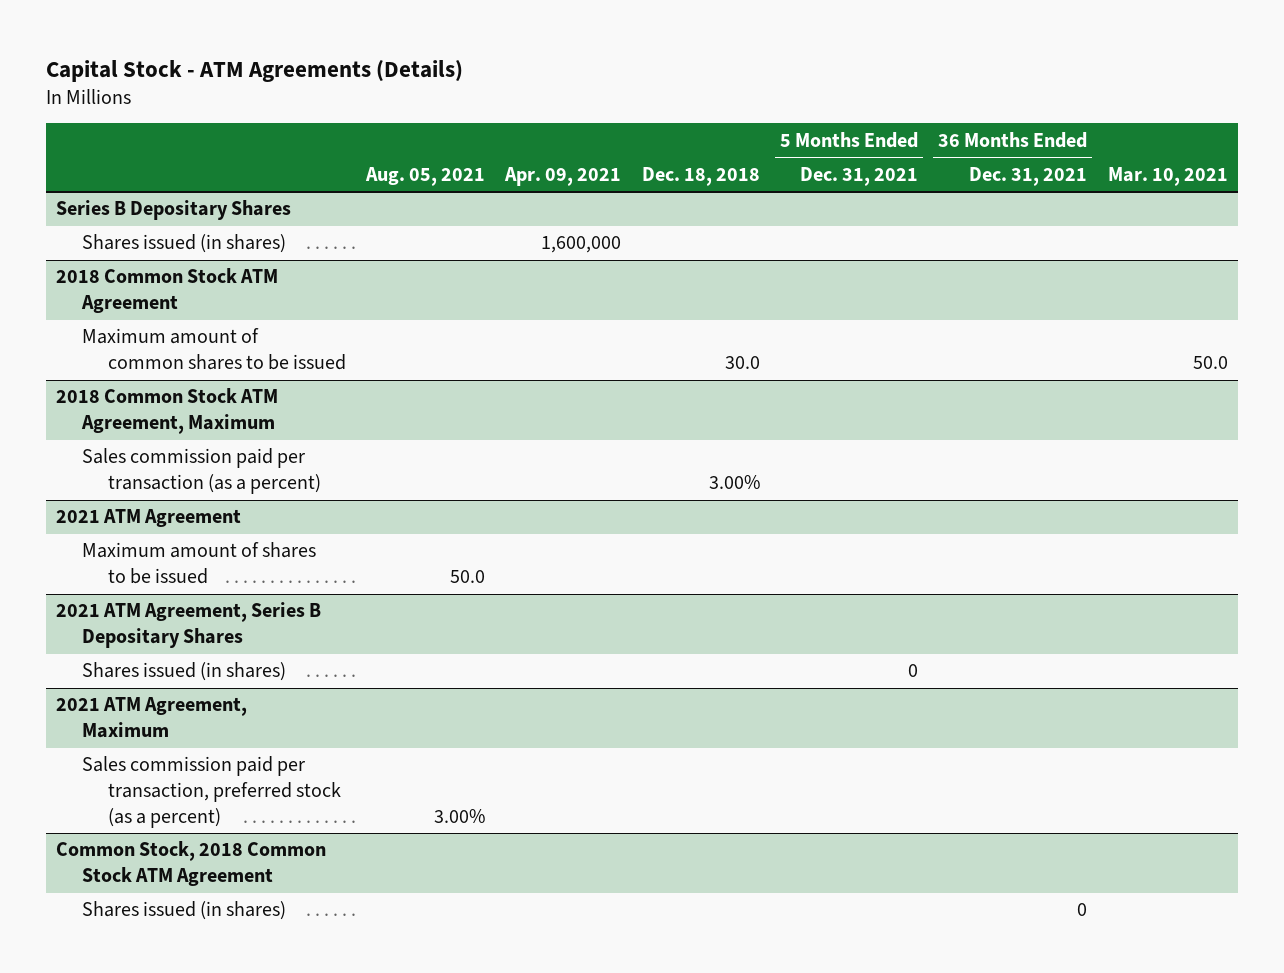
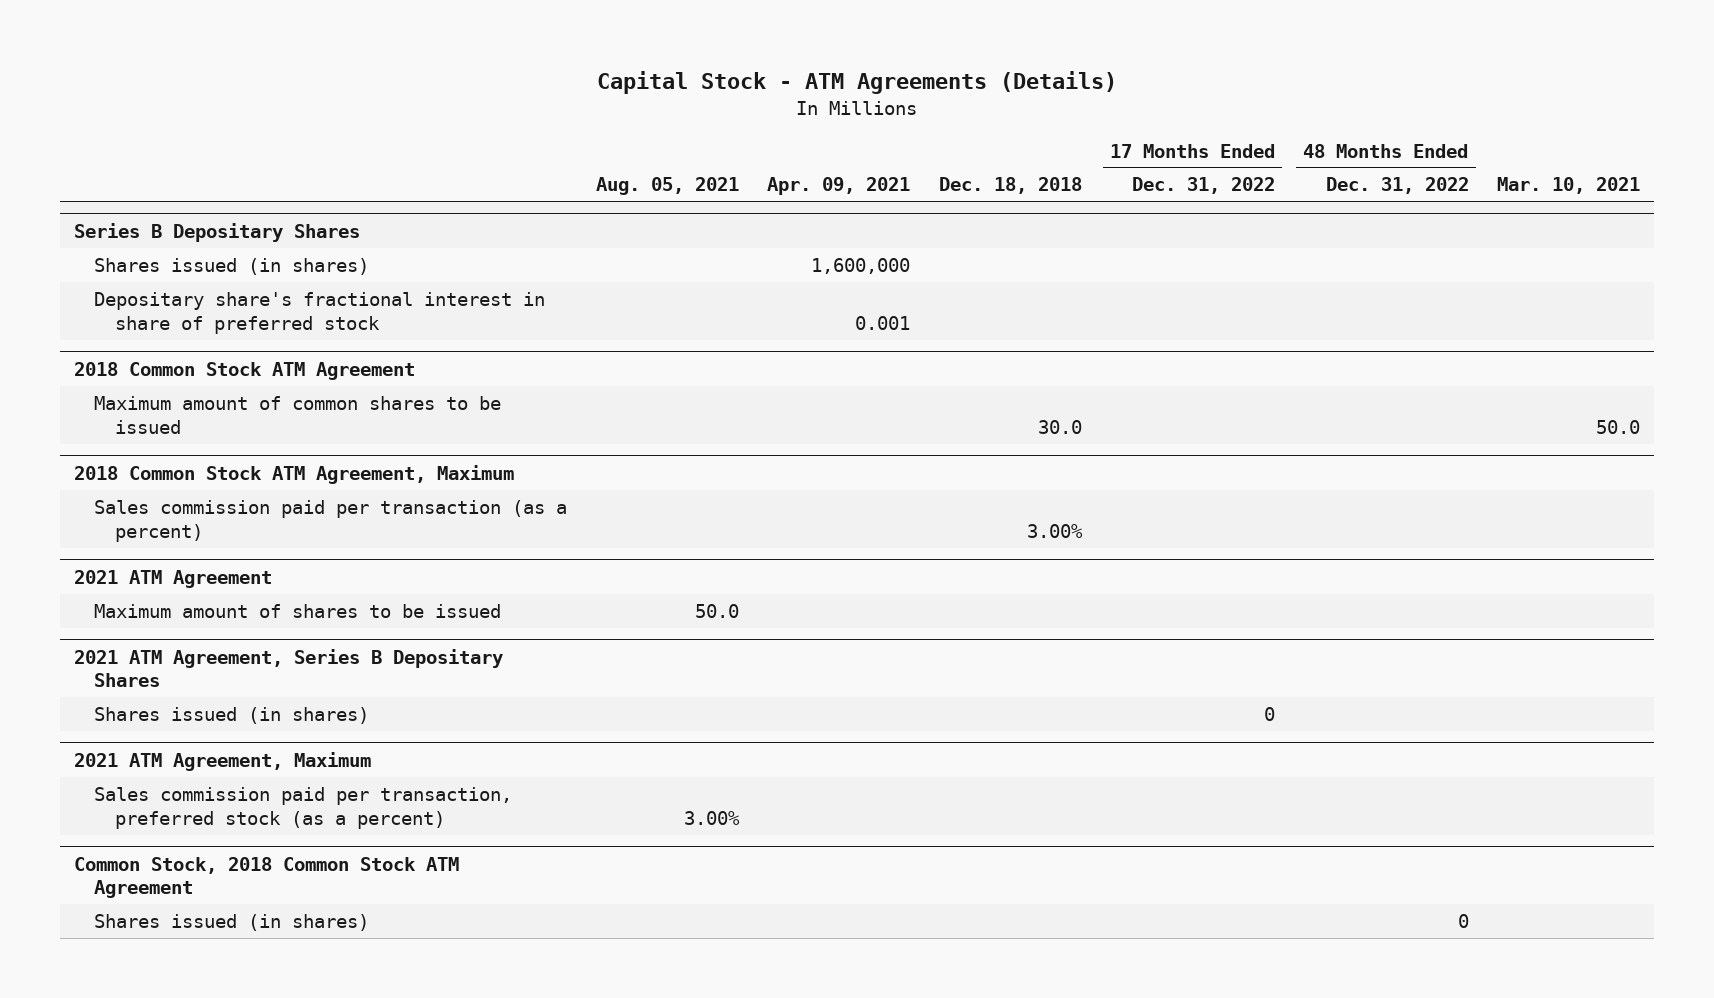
- | Aug. 05, 2021 | Apr. 09, 2021 | Dec. 18, 2018 | 5 Months Ended Dec. 31, 2021 | 36 Months Ended Dec. 31, 2021 | Mar. 10, 2021
+ | Aug. 05, 2021 | Apr. 09, 2021 | Dec. 18, 2018 | 17 Months Ended Dec. 31, 2022 | 48 Months Ended Dec. 31, 2022 | Mar. 10, 2021
@ Series B Depositary Shares
+ Depositary share's fractional interest in share of preferred stock | | 0.001 | | | |

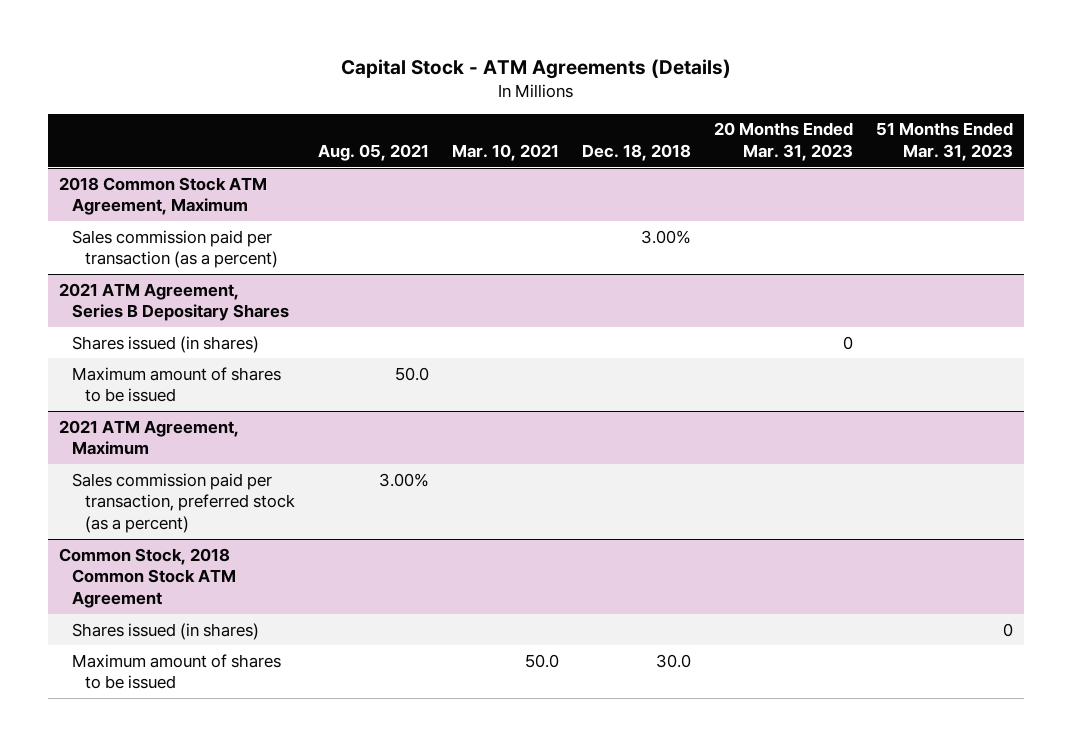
- | Aug. 05, 2021 | Apr. 09, 2021 | Dec. 18, 2018 | 17 Months Ended Dec. 31, 2022 | 48 Months Ended Dec. 31, 2022 | Mar. 10, 2021
+ | Aug. 05, 2021 | Mar. 10, 2021 | Dec. 18, 2018 | 20 Months Ended Mar. 31, 2023 | 51 Months Ended Mar. 31, 2023
- Series B Depositary Shares
- Shares issued (in shares) | | 1,600,000 | | | |
- Depositary share's fractional interest in share of preferred stock | | 0.001 | | | |
- 2018 Common Stock ATM Agreement
- Maximum amount of common shares to be issued | | | 30.0 | | | 50.0
- 2021 ATM Agreement
- Maximum amount of shares to be issued | 50.0 | | | | |
@ 2021 ATM Agreement, Series B Depositary Shares
+ Maximum amount of shares to be issued | 50.0 | | | |
@ Common Stock, 2018 Common Stock ATM Agreement
+ Maximum amount of shares to be issued | | 50.0 | 30.0 | |

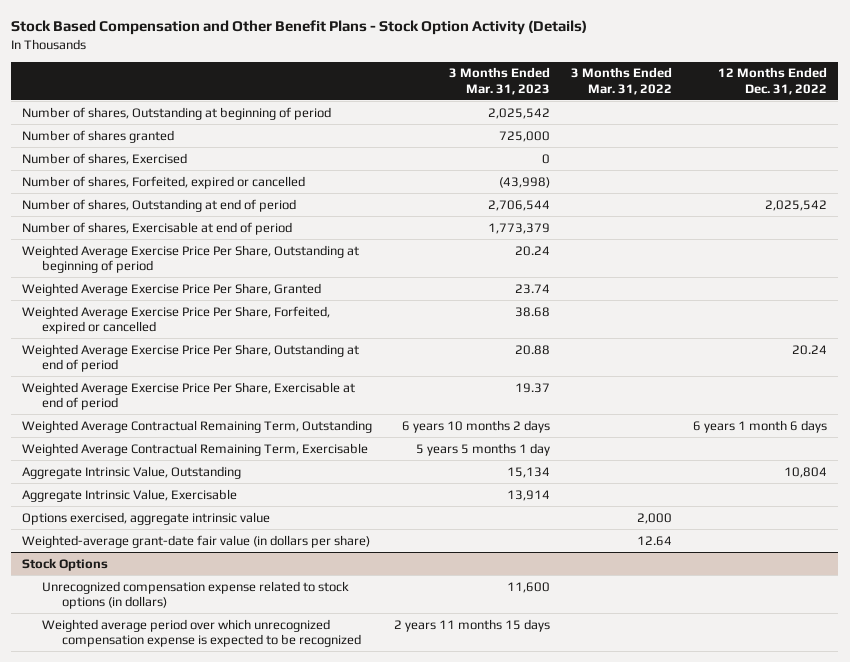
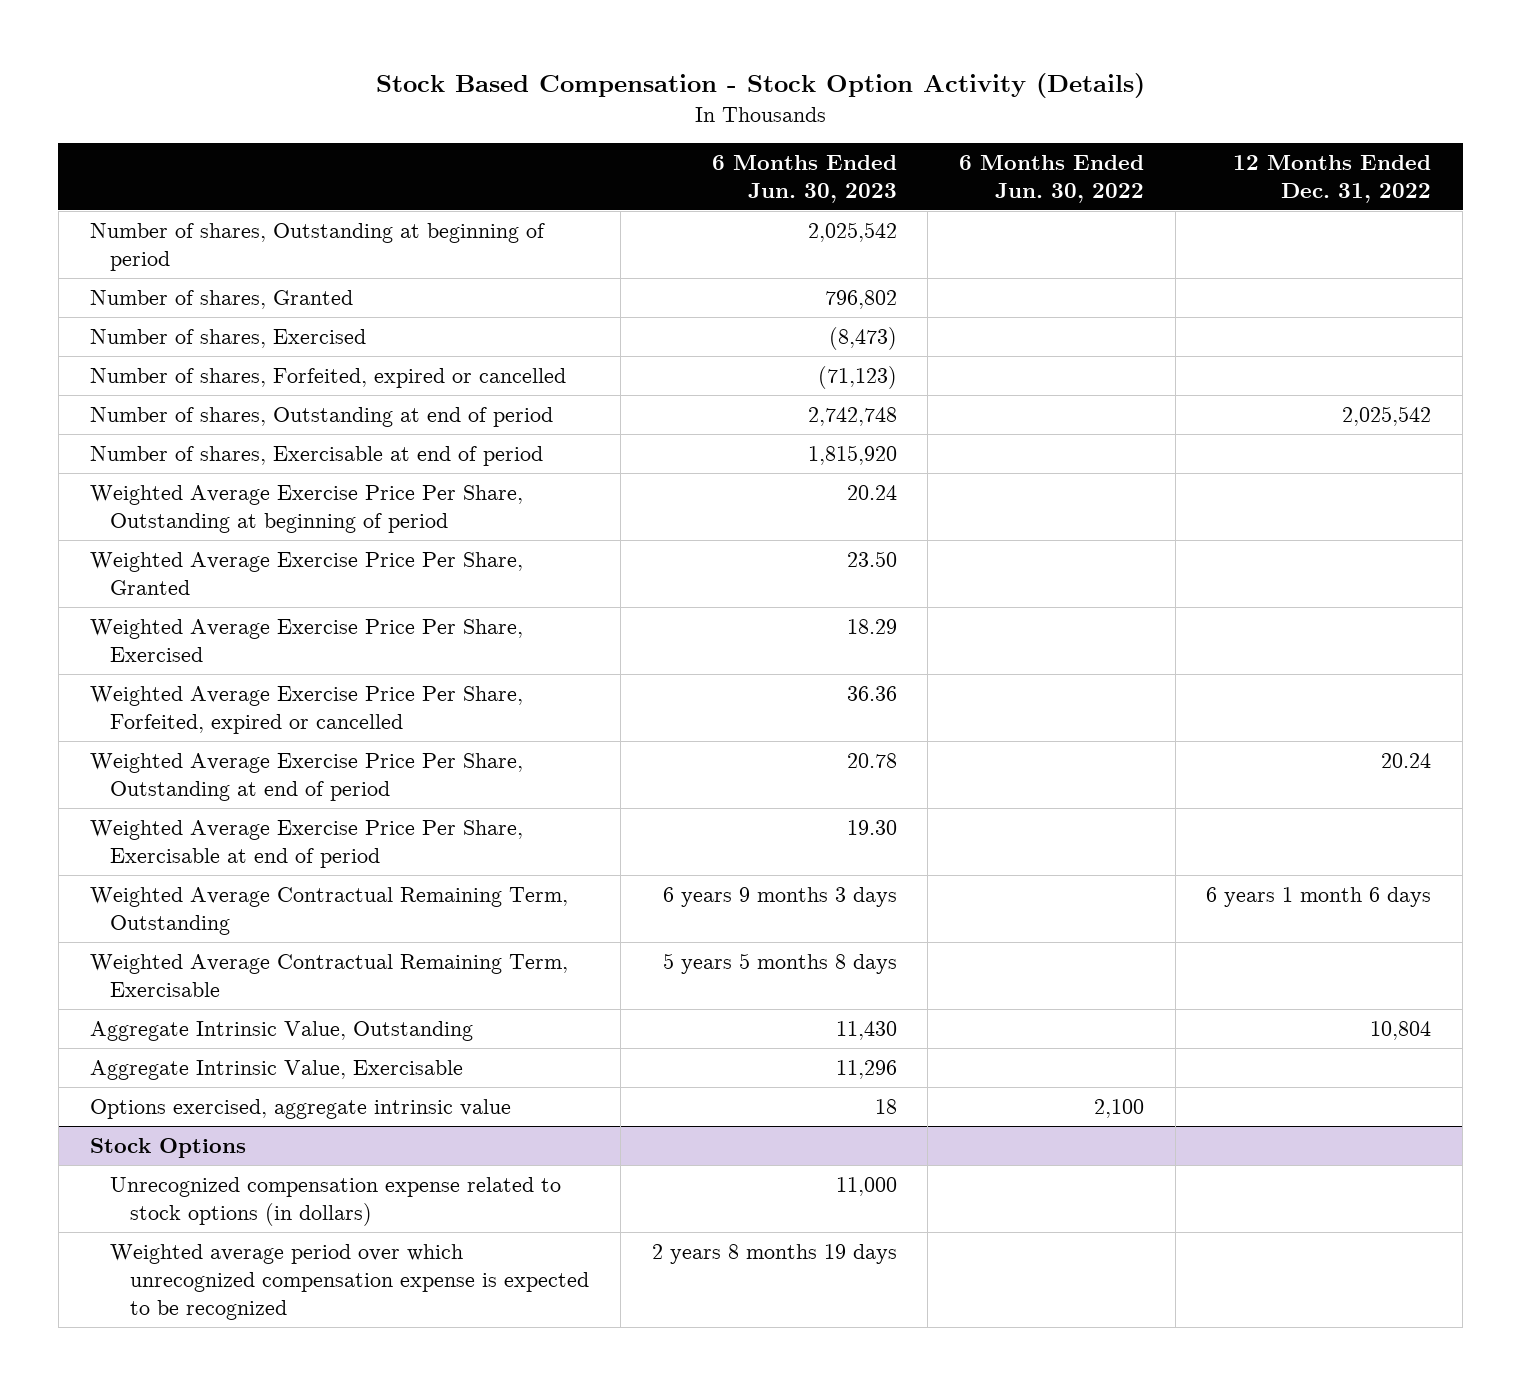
- Stock Based Compensation and Other Benefit Plans - Stock Option Activity (Details)
+ Stock Based Compensation - Stock Option Activity (Details)
- | 3 Months Ended Mar. 31, 2023 | 3 Months Ended Mar. 31, 2022 | 12 Months Ended Dec. 31, 2022
+ | 6 Months Ended Jun. 30, 2023 | 6 Months Ended Jun. 30, 2022 | 12 Months Ended Dec. 31, 2022
- Number of shares granted | 725,000 | |
+ Number of shares, Granted | 796,802 | |
+ Weighted Average Exercise Price Per Share, Exercised | 18.29 | |
- Weighted-average grant-date fair value (in dollars per share) | | 12.64 |

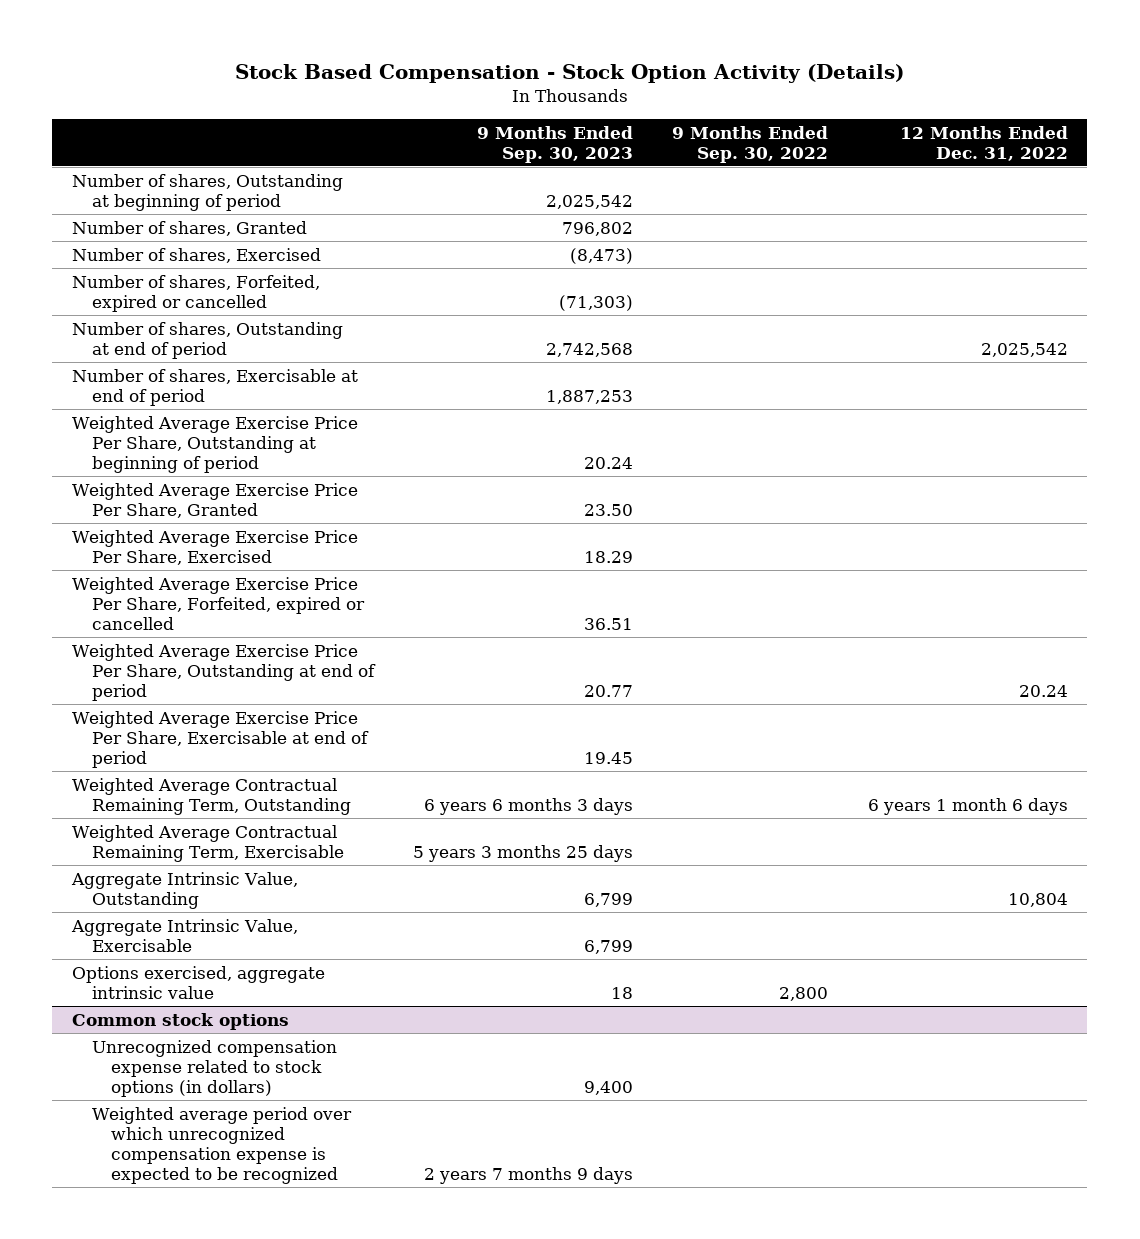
- | 6 Months Ended Jun. 30, 2023 | 6 Months Ended Jun. 30, 2022 | 12 Months Ended Dec. 31, 2022
+ | 9 Months Ended Sep. 30, 2023 | 9 Months Ended Sep. 30, 2022 | 12 Months Ended Dec. 31, 2022
- Stock Options
+ Common stock options

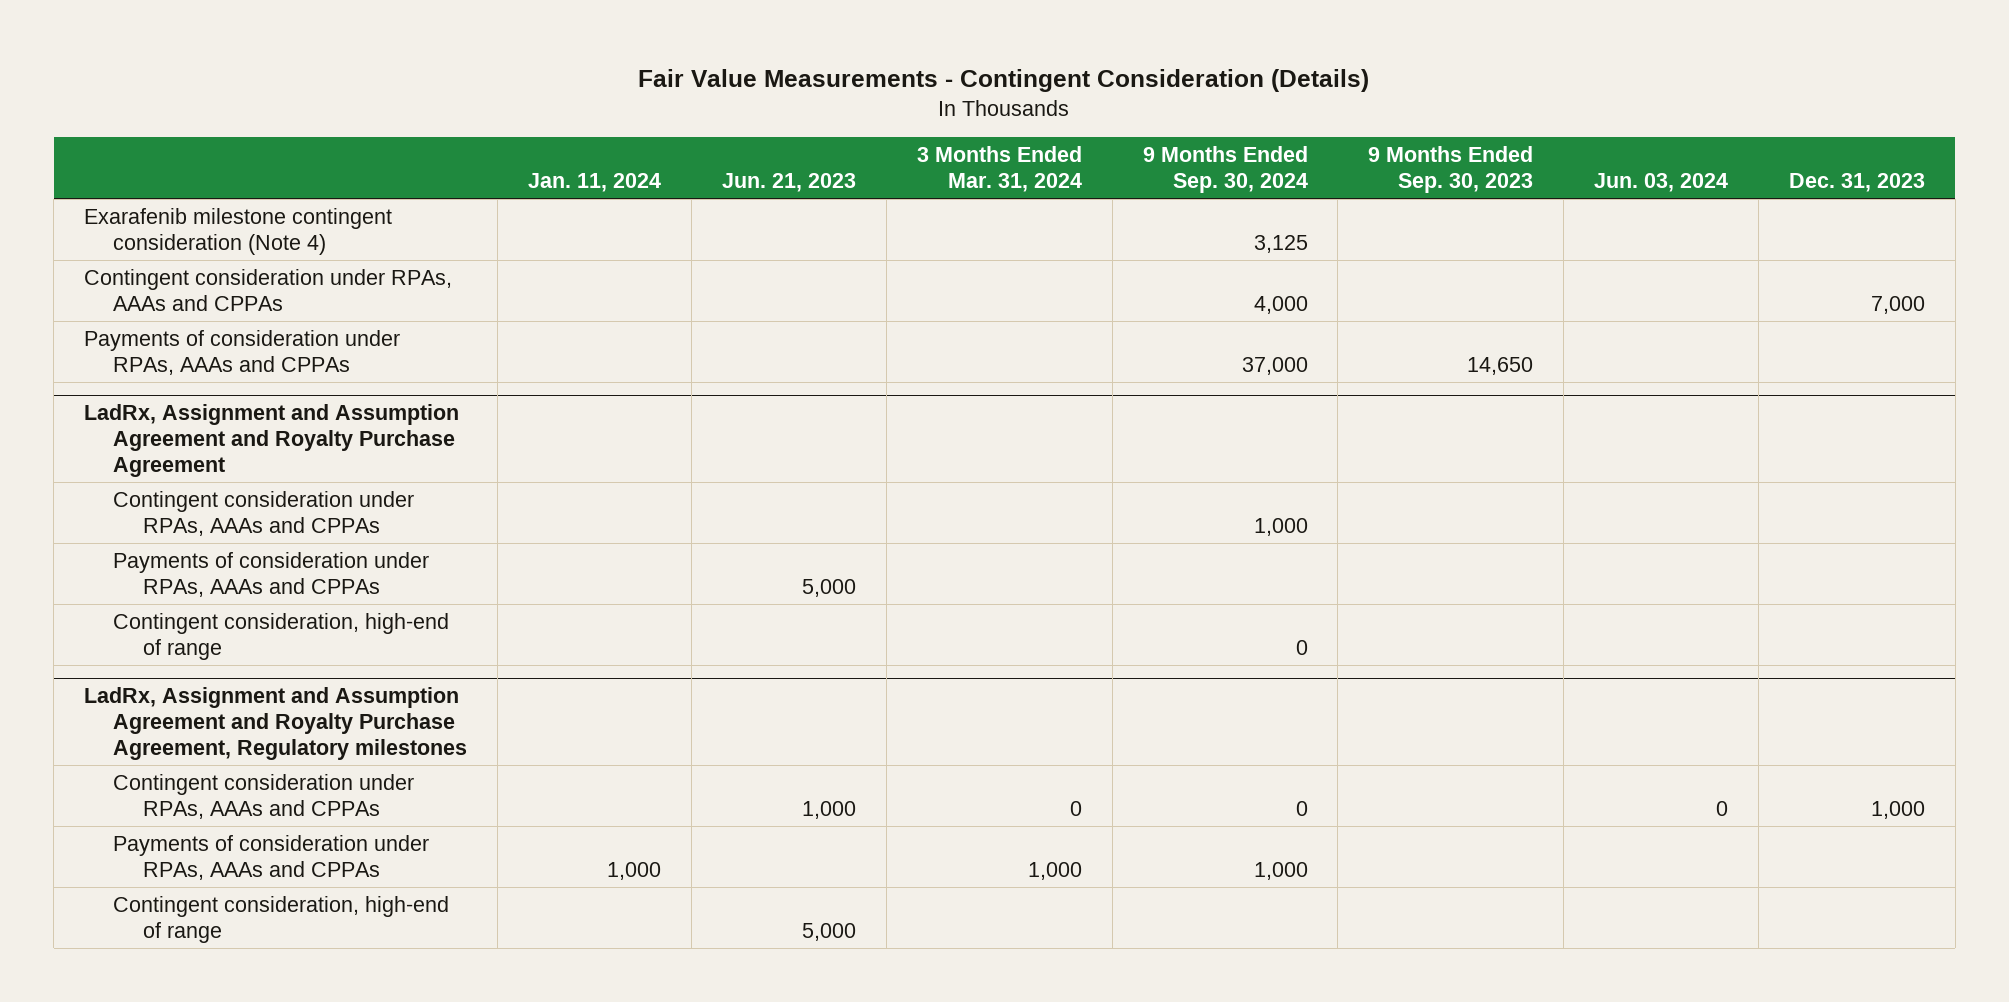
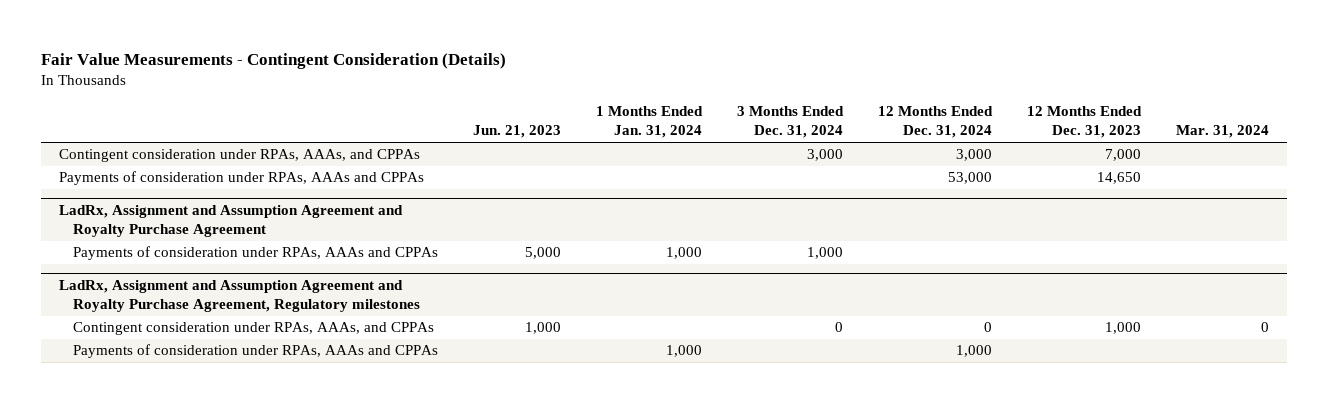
- | Jan. 11, 2024 | Jun. 21, 2023 | 3 Months Ended Mar. 31, 2024 | 9 Months Ended Sep. 30, 2024 | 9 Months Ended Sep. 30, 2023 | Jun. 03, 2024 | Dec. 31, 2023
+ | Jun. 21, 2023 | 1 Months Ended Jan. 31, 2024 | 3 Months Ended Dec. 31, 2024 | 12 Months Ended Dec. 31, 2024 | 12 Months Ended Dec. 31, 2023 | Mar. 31, 2024
- Exarafenib milestone contingent consideration (Note 4) | | | | 3,125 | | |
- Contingent consideration under RPAs, AAAs and CPPAs | | | | 4,000 | | | 7,000
+ Contingent consideration under RPAs, AAAs, and CPPAs | | | 3,000 | 3,000 | 7,000 |
@ LadRx, Assignment and Assumption Agreement and Royalty Purchase Agreement
- Contingent consideration under RPAs, AAAs and CPPAs | | | | 1,000 | | |
- Contingent consideration, high-end of range | | | | 0 | | |
@ LadRx, Assignment and Assumption Agreement and Royalty Purchase Agreement, Regulatory milestones
- Contingent consideration under RPAs, AAAs and CPPAs | | 1,000 | 0 | 0 | | 0 | 1,000
+ Contingent consideration under RPAs, AAAs, and CPPAs | 1,000 | | 0 | 0 | 1,000 | 0
- Contingent consideration, high-end of range | | 5,000 | | | | |

